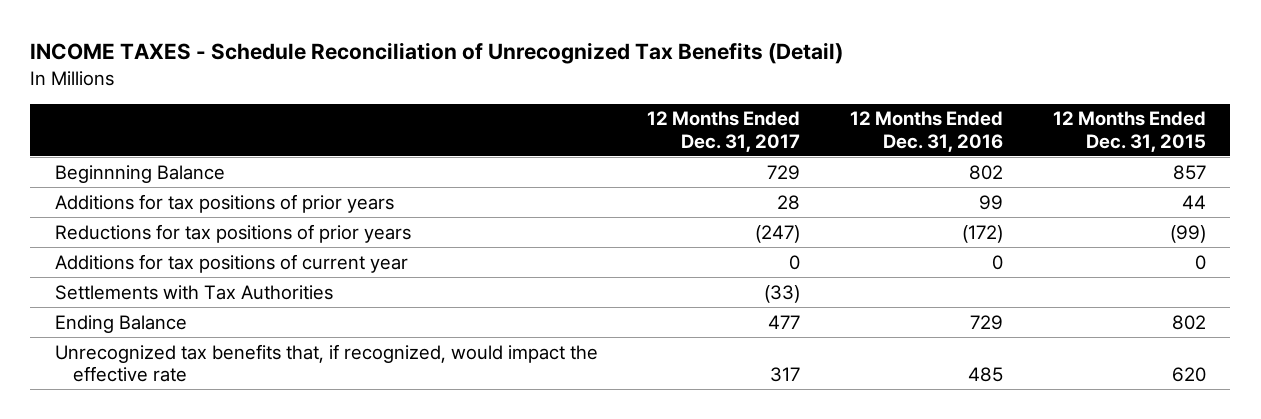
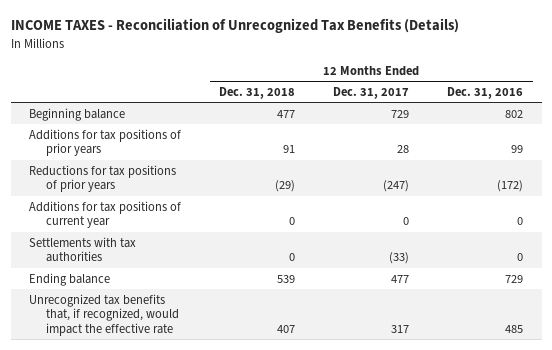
- INCOME TAXES - Schedule Reconciliation of Unrecognized Tax Benefits (Detail)
+ INCOME TAXES - Reconciliation of Unrecognized Tax Benefits (Details)
- | 12 Months Ended Dec. 31, 2017 | 12 Months Ended Dec. 31, 2016 | 12 Months Ended Dec. 31, 2015
+ | 12 Months Ended Dec. 31, 2018 | 12 Months Ended Dec. 31, 2017 | 12 Months Ended Dec. 31, 2016
- Beginnning Balance | 729 | 802 | 857
+ Beginning balance | 477 | 729 | 802
- Settlements with Tax Authorities | (33) | |
- Ending Balance | 477 | 729 | 802
+ Settlements with tax authorities | 0 | (33) | 0
+ Ending balance | 539 | 477 | 729

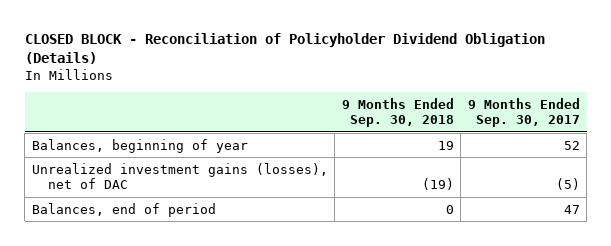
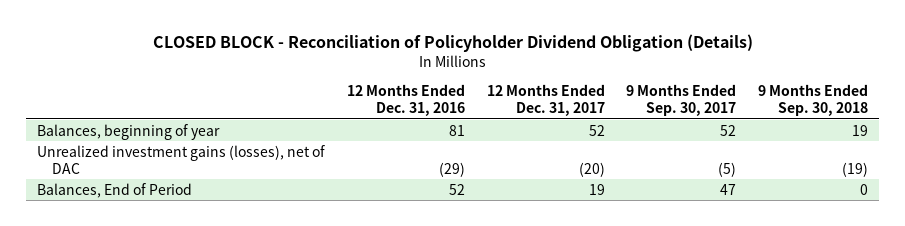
- | 9 Months Ended Sep. 30, 2018 | 9 Months Ended Sep. 30, 2017
+ | 12 Months Ended Dec. 31, 2016 | 12 Months Ended Dec. 31, 2017 | 9 Months Ended Sep. 30, 2017 | 9 Months Ended Sep. 30, 2018
- Balances, end of period | 0 | 47
+ Balances, End of Period | 52 | 19 | 47 | 0

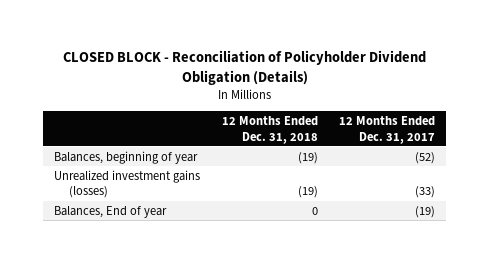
- | 12 Months Ended Dec. 31, 2016 | 12 Months Ended Dec. 31, 2017 | 9 Months Ended Sep. 30, 2017 | 9 Months Ended Sep. 30, 2018
+ | 12 Months Ended Dec. 31, 2018 | 12 Months Ended Dec. 31, 2017
- Balances, beginning of year | 81 | 52 | 52 | 19
- Unrealized investment gains (losses), net of DAC | (29) | (20) | (5) | (19)
- Balances, End of Period | 52 | 19 | 47 | 0
+ Balances, beginning of year | (19) | (52)
+ Unrealized investment gains (losses) | (19) | (33)
+ Balances, End of year | 0 | (19)

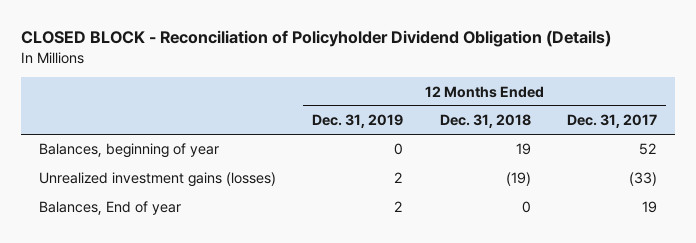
- | 12 Months Ended Dec. 31, 2018 | 12 Months Ended Dec. 31, 2017
+ | 12 Months Ended Dec. 31, 2019 | 12 Months Ended Dec. 31, 2018 | 12 Months Ended Dec. 31, 2017
- Balances, beginning of year | (19) | (52)
+ Balances, beginning of year | 0 | 19 | 52
- Balances, End of year | 0 | (19)
+ Balances, End of year | 2 | 0 | 19

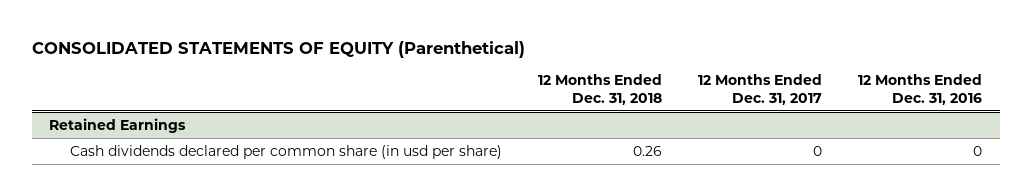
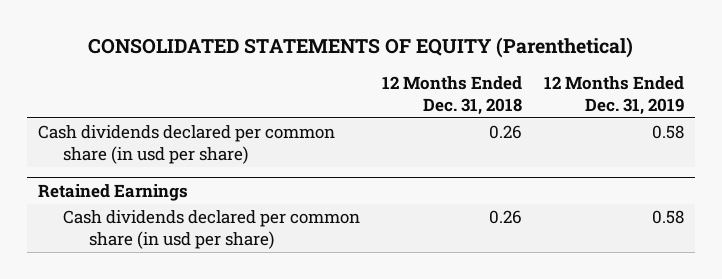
- | 12 Months Ended Dec. 31, 2018 | 12 Months Ended Dec. 31, 2017 | 12 Months Ended Dec. 31, 2016
+ | 12 Months Ended Dec. 31, 2018 | 12 Months Ended Dec. 31, 2019
+ Cash dividends declared per common share (in usd per share) | 0.26 | 0.58

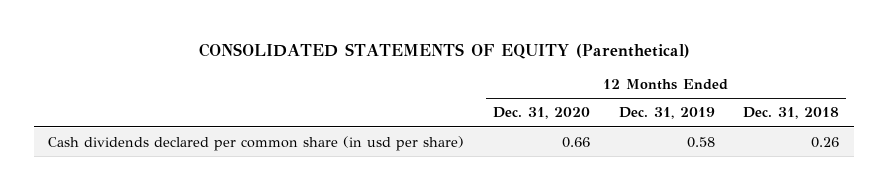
- | 12 Months Ended Dec. 31, 2018 | 12 Months Ended Dec. 31, 2019
+ | 12 Months Ended Dec. 31, 2020 | 12 Months Ended Dec. 31, 2019 | 12 Months Ended Dec. 31, 2018
- Retained Earnings
- Cash dividends declared per common share (in usd per share) | 0.26 | 0.58

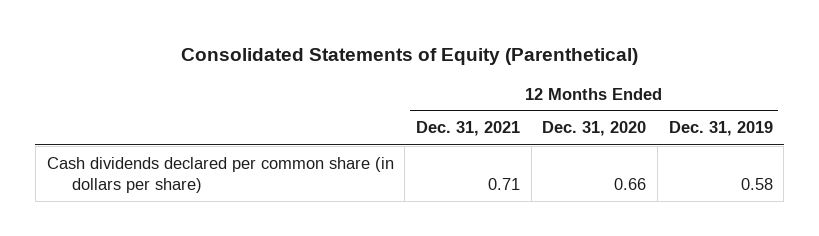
- CONSOLIDATED STATEMENTS OF EQUITY (Parenthetical)
+ Consolidated Statements of Equity (Parenthetical)
- | 12 Months Ended Dec. 31, 2020 | 12 Months Ended Dec. 31, 2019 | 12 Months Ended Dec. 31, 2018
+ | 12 Months Ended Dec. 31, 2021 | 12 Months Ended Dec. 31, 2020 | 12 Months Ended Dec. 31, 2019
- Cash dividends declared per common share (in usd per share) | 0.66 | 0.58 | 0.26
+ Cash dividends declared per common share (in dollars per share) | 0.71 | 0.66 | 0.58

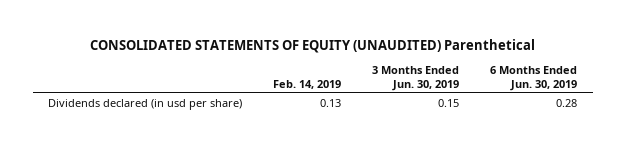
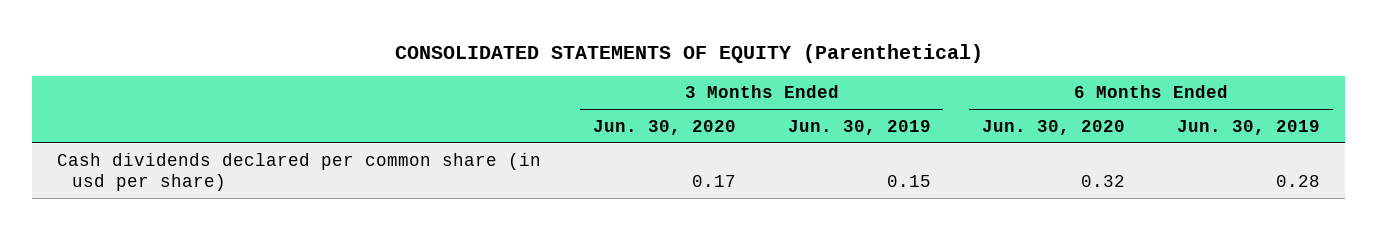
- CONSOLIDATED STATEMENTS OF EQUITY (UNAUDITED) Parenthetical
+ CONSOLIDATED STATEMENTS OF EQUITY (Parenthetical)
- | Feb. 14, 2019 | 3 Months Ended Jun. 30, 2019 | 6 Months Ended Jun. 30, 2019
+ | 3 Months Ended Jun. 30, 2020 | 3 Months Ended Jun. 30, 2019 | 6 Months Ended Jun. 30, 2020 | 6 Months Ended Jun. 30, 2019
- Dividends declared (in usd per share) | 0.13 | 0.15 | 0.28
+ Cash dividends declared per common share (in usd per share) | 0.17 | 0.15 | 0.32 | 0.28

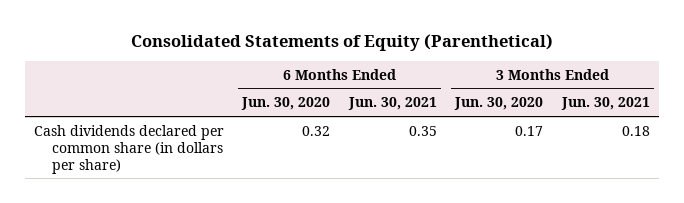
- CONSOLIDATED STATEMENTS OF EQUITY (Parenthetical)
+ Consolidated Statements of Equity (Parenthetical)
- | 3 Months Ended Jun. 30, 2020 | 3 Months Ended Jun. 30, 2019 | 6 Months Ended Jun. 30, 2020 | 6 Months Ended Jun. 30, 2019
+ | 6 Months Ended Jun. 30, 2020 | 6 Months Ended Jun. 30, 2021 | 3 Months Ended Jun. 30, 2020 | 3 Months Ended Jun. 30, 2021
- Cash dividends declared per common share (in usd per share) | 0.17 | 0.15 | 0.32 | 0.28
+ Cash dividends declared per common share (in dollars per share) | 0.32 | 0.35 | 0.17 | 0.18

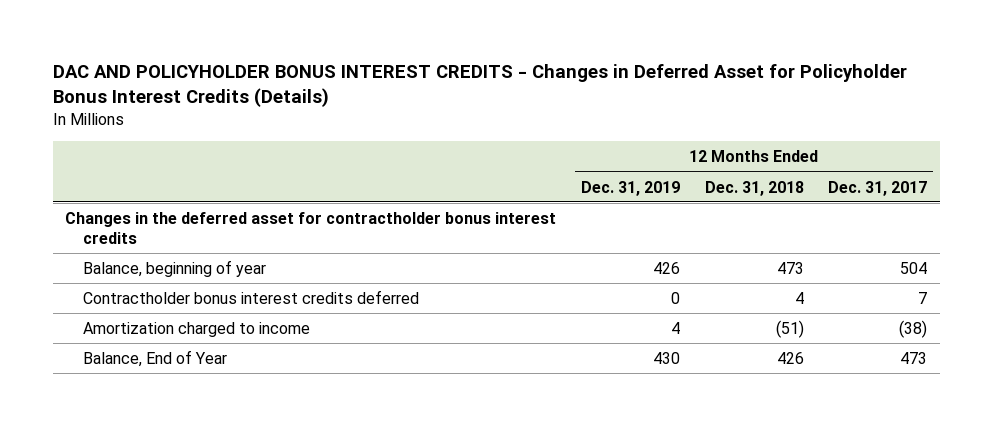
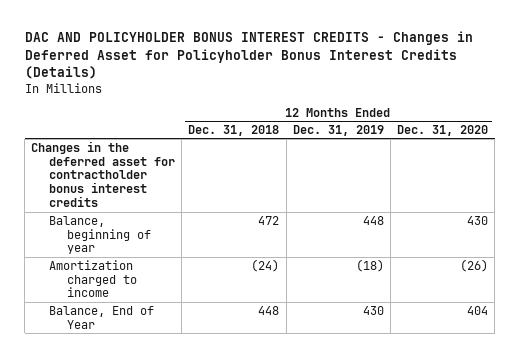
- | 12 Months Ended Dec. 31, 2019 | 12 Months Ended Dec. 31, 2018 | 12 Months Ended Dec. 31, 2017
+ | 12 Months Ended Dec. 31, 2018 | 12 Months Ended Dec. 31, 2019 | 12 Months Ended Dec. 31, 2020
- Balance, beginning of year | 426 | 473 | 504
- Contractholder bonus interest credits deferred | 0 | 4 | 7
- Amortization charged to income | 4 | (51) | (38)
- Balance, End of Year | 430 | 426 | 473
+ Balance, beginning of year | 472 | 448 | 430
+ Amortization charged to income | (24) | (18) | (26)
+ Balance, End of Year | 448 | 430 | 404

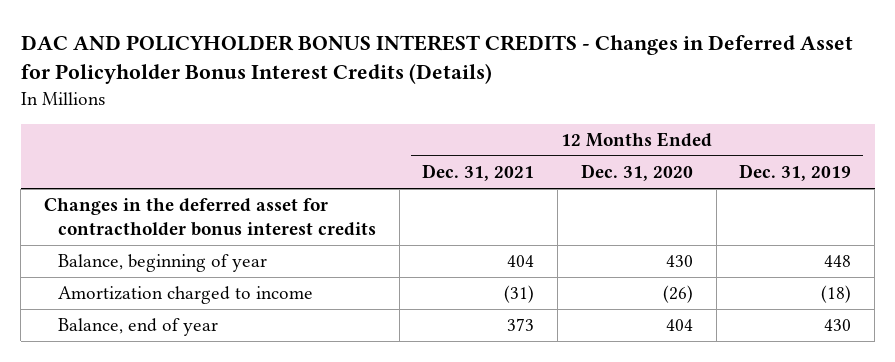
- | 12 Months Ended Dec. 31, 2018 | 12 Months Ended Dec. 31, 2019 | 12 Months Ended Dec. 31, 2020
+ | 12 Months Ended Dec. 31, 2021 | 12 Months Ended Dec. 31, 2020 | 12 Months Ended Dec. 31, 2019
- Balance, End of Year | 448 | 430 | 404
+ Balance, end of year | 373 | 404 | 430

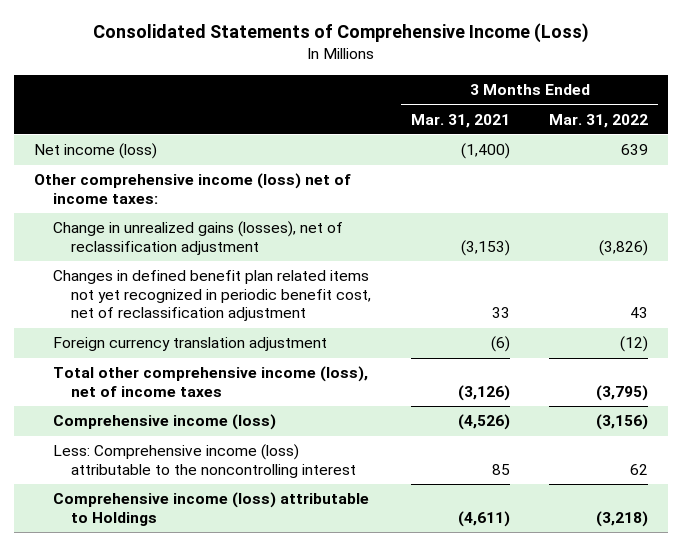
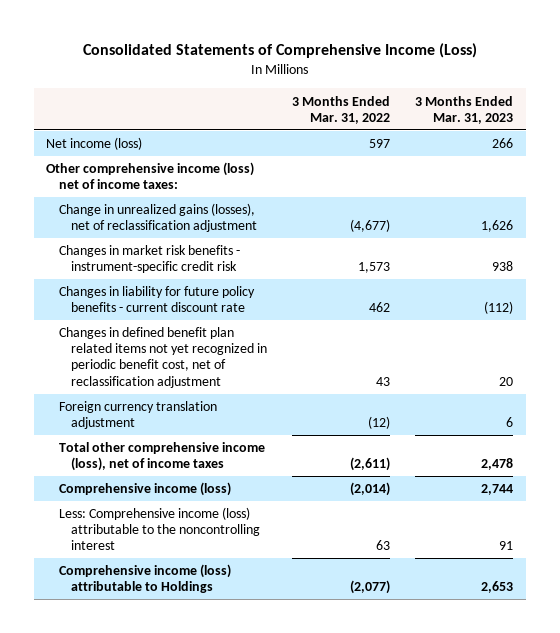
- | 3 Months Ended Mar. 31, 2021 | 3 Months Ended Mar. 31, 2022
+ | 3 Months Ended Mar. 31, 2022 | 3 Months Ended Mar. 31, 2023
- Net income (loss) | (1,400) | 639
+ Net income (loss) | 597 | 266
- Change in unrealized gains (losses), net of reclassification adjustment | (3,153) | (3,826)
+ Change in unrealized gains (losses), net of reclassification adjustment | (4,677) | 1,626
+ Changes in market risk benefits - instrument-specific credit risk | 1,573 | 938
+ Changes in liability for future policy benefits - current discount rate | 462 | (112)
- Total other comprehensive income (loss), net of income taxes | (3,126) | (3,795)
- Comprehensive income (loss) | (4,526) | (3,156)
- Less: Comprehensive income (loss) attributable to the noncontrolling interest | 85 | 62
- Comprehensive income (loss) attributable to Holdings | (4,611) | (3,218)
+ Total other comprehensive income (loss), net of income taxes | (2,611) | 2,478
+ Comprehensive income (loss) | (2,014) | 2,744
+ Less: Comprehensive income (loss) attributable to the noncontrolling interest | 63 | 91
+ Comprehensive income (loss) attributable to Holdings | (2,077) | 2,653

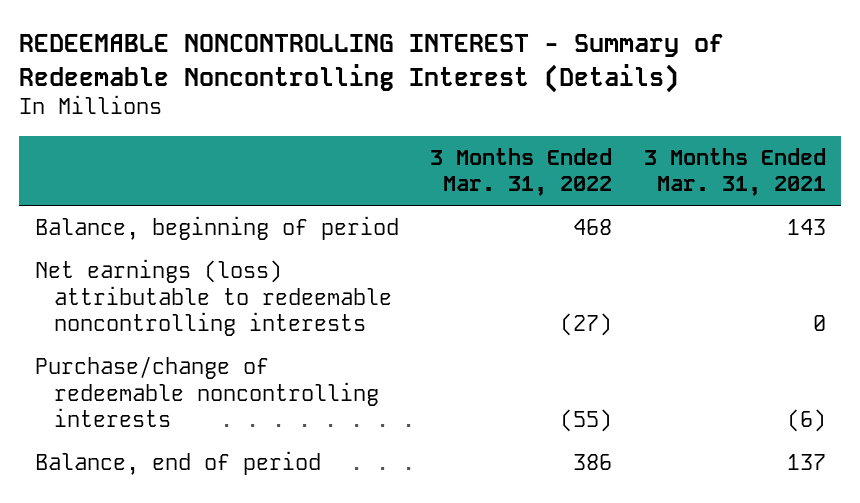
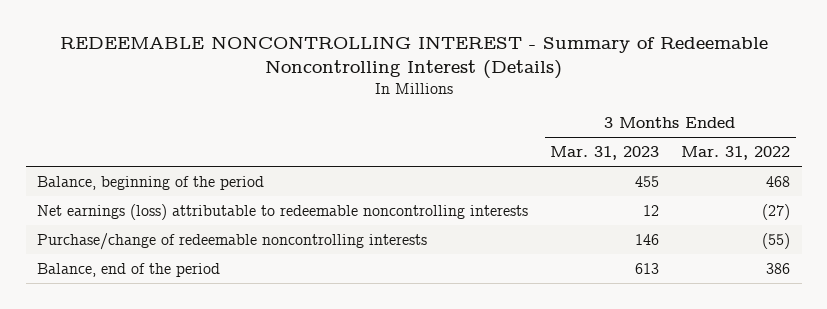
- | 3 Months Ended Mar. 31, 2022 | 3 Months Ended Mar. 31, 2021
+ | 3 Months Ended Mar. 31, 2023 | 3 Months Ended Mar. 31, 2022
- Balance, beginning of period | 468 | 143
+ Balance, beginning of the period | 455 | 468
- Balance, end of period | 386 | 137
+ Balance, end of the period | 613 | 386

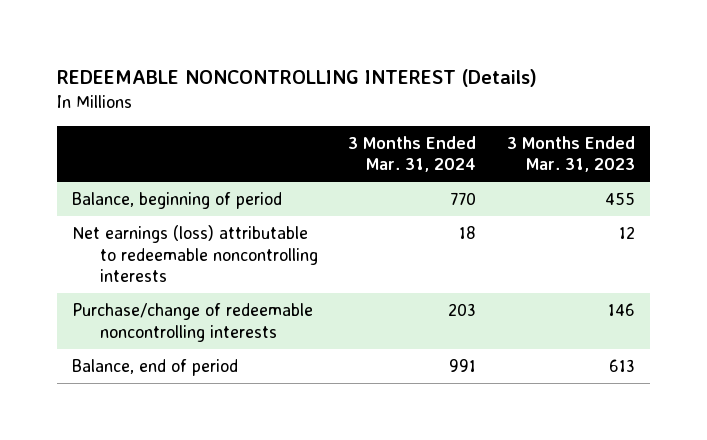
- REDEEMABLE NONCONTROLLING INTEREST - Summary of Redeemable Noncontrolling Interest (Details)
+ REDEEMABLE NONCONTROLLING INTEREST (Details)
- | 3 Months Ended Mar. 31, 2023 | 3 Months Ended Mar. 31, 2022
+ | 3 Months Ended Mar. 31, 2024 | 3 Months Ended Mar. 31, 2023
- Balance, beginning of the period | 455 | 468
+ Balance, beginning of period | 770 | 455
- Balance, end of the period | 613 | 386
+ Balance, end of period | 991 | 613

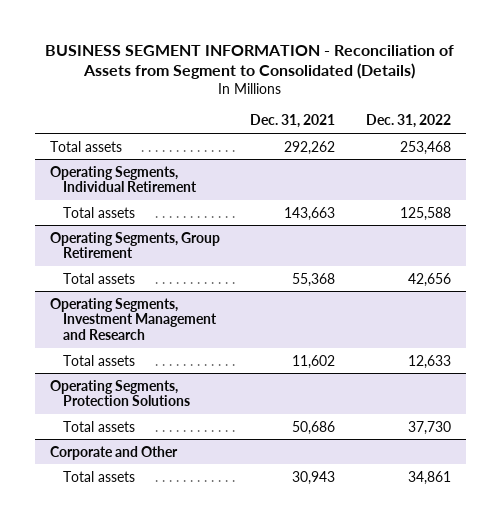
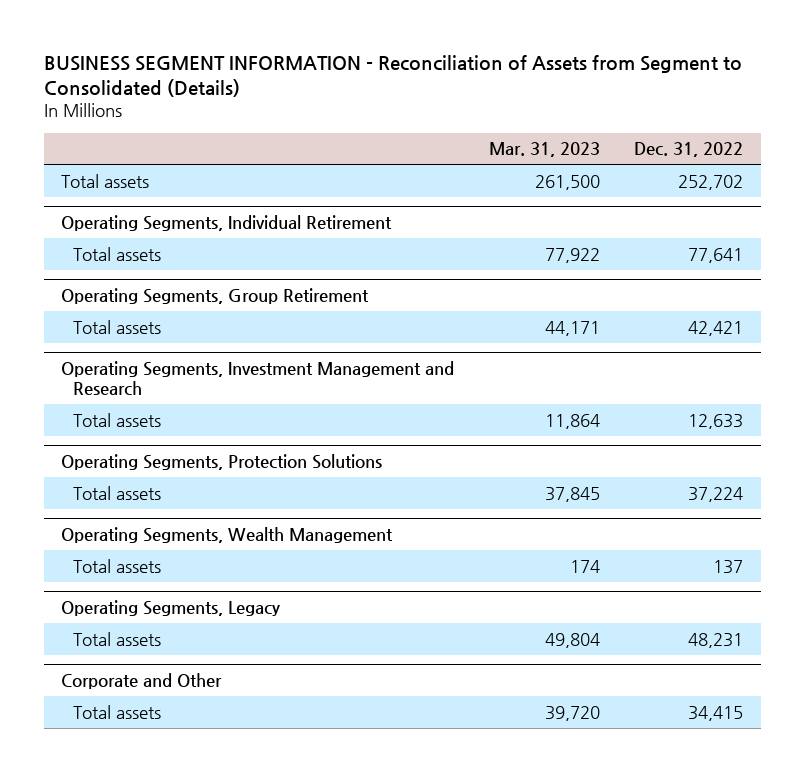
- | Dec. 31, 2021 | Dec. 31, 2022
+ | Mar. 31, 2023 | Dec. 31, 2022
- Total assets | 292,262 | 253,468
+ Total assets | 261,500 | 252,702
@ Operating Segments, Individual Retirement
- Total assets | 143,663 | 125,588
+ Total assets | 77,922 | 77,641
@ Operating Segments, Group Retirement
- Total assets | 55,368 | 42,656
+ Total assets | 44,171 | 42,421
@ Operating Segments, Protection Solutions
- Total assets | 50,686 | 37,730
+ Total assets | 37,845 | 37,224
+ Operating Segments, Wealth Management
+ Total assets | 174 | 137
+ Operating Segments, Legacy
+ Total assets | 49,804 | 48,231
@ Corporate and Other
- Total assets | 30,943 | 34,861
+ Total assets | 39,720 | 34,415

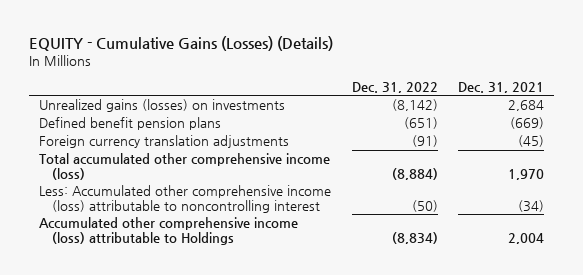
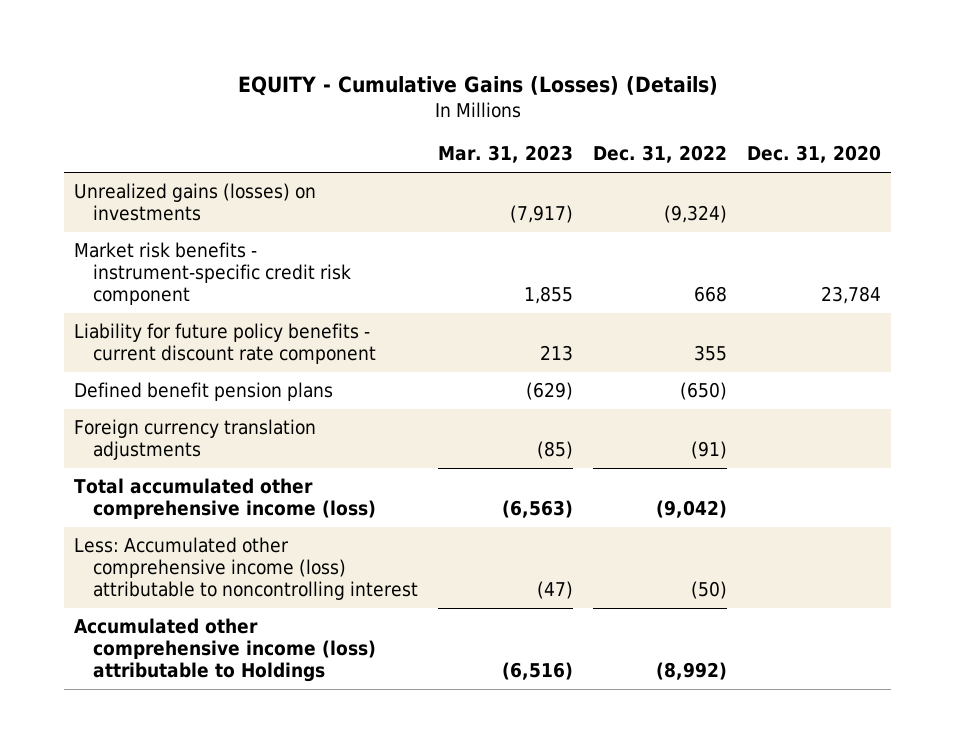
- | Dec. 31, 2022 | Dec. 31, 2021
+ | Mar. 31, 2023 | Dec. 31, 2022 | Dec. 31, 2020
- Unrealized gains (losses) on investments | (8,142) | 2,684
- Defined benefit pension plans | (651) | (669)
+ Unrealized gains (losses) on investments | (7,917) | (9,324) |
+ Market risk benefits - instrument-specific credit risk component | 1,855 | 668 | 23,784
+ Liability for future policy benefits - current discount rate component | 213 | 355 |
+ Defined benefit pension plans | (629) | (650) |
- Total accumulated other comprehensive income (loss) | (8,884) | 1,970
+ Total accumulated other comprehensive income (loss) | (6,563) | (9,042) |
- Accumulated other comprehensive income (loss) attributable to Holdings | (8,834) | 2,004
+ Accumulated other comprehensive income (loss) attributable to Holdings | (6,516) | (8,992) |

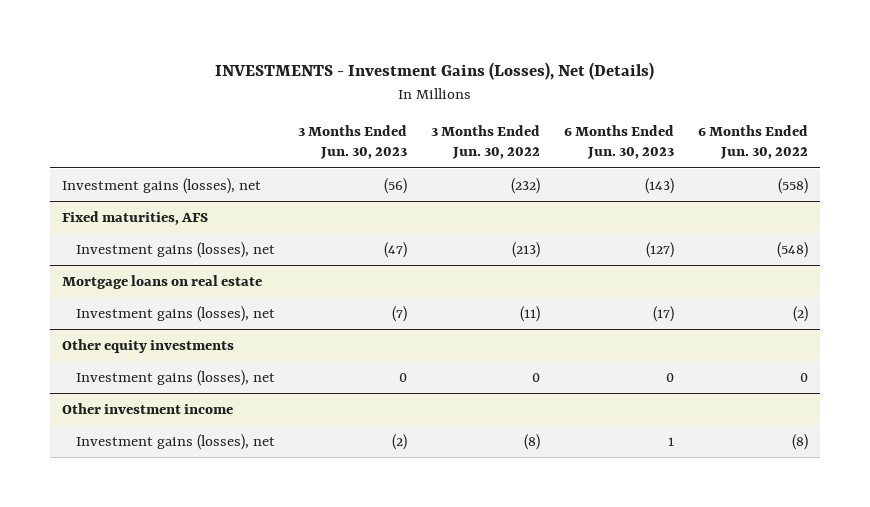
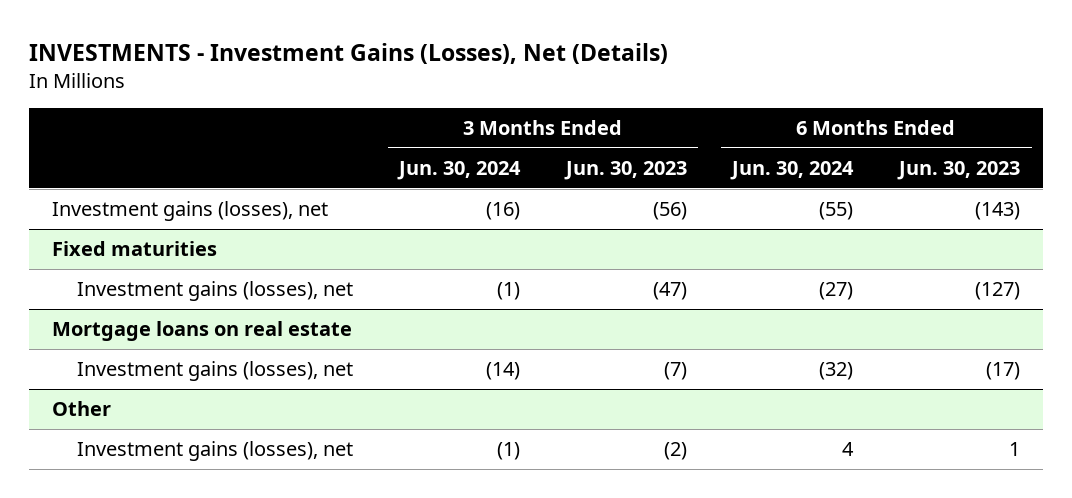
- | 3 Months Ended Jun. 30, 2023 | 3 Months Ended Jun. 30, 2022 | 6 Months Ended Jun. 30, 2023 | 6 Months Ended Jun. 30, 2022
+ | 3 Months Ended Jun. 30, 2024 | 3 Months Ended Jun. 30, 2023 | 6 Months Ended Jun. 30, 2024 | 6 Months Ended Jun. 30, 2023
- Fixed maturities, AFS
+ Fixed maturities
- Other equity investments
- Investment gains (losses), net | 0 | 0 | 0 | 0
- Other investment income
+ Other

